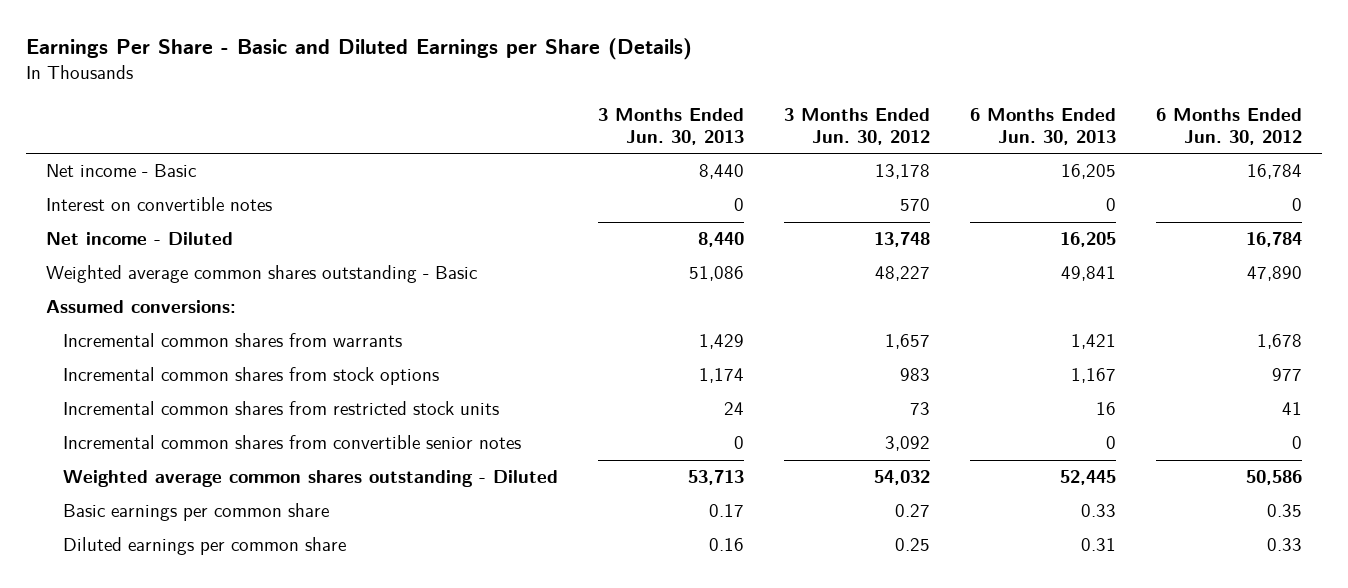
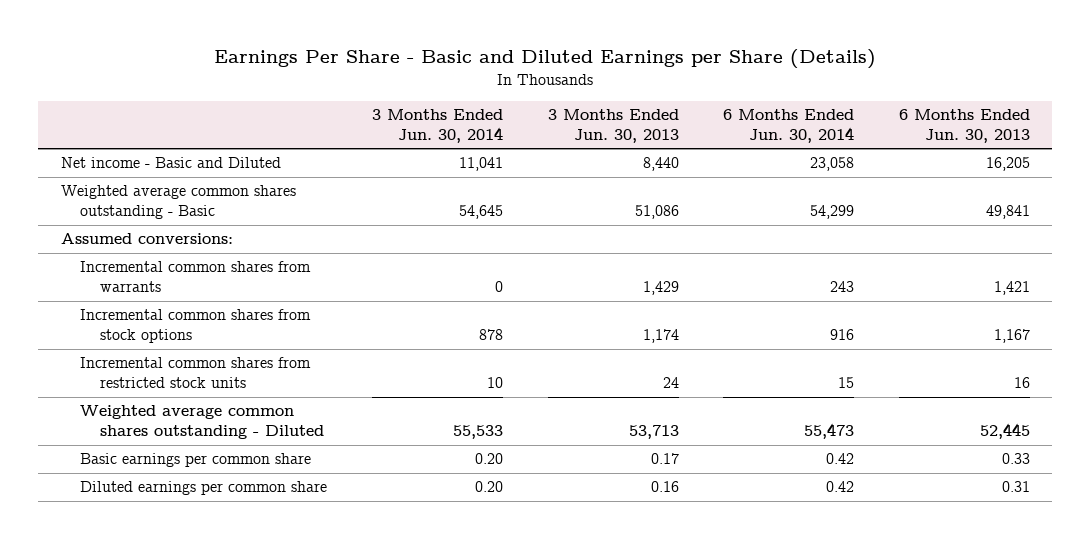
- | 3 Months Ended Jun. 30, 2013 | 3 Months Ended Jun. 30, 2012 | 6 Months Ended Jun. 30, 2013 | 6 Months Ended Jun. 30, 2012
+ | 3 Months Ended Jun. 30, 2014 | 3 Months Ended Jun. 30, 2013 | 6 Months Ended Jun. 30, 2014 | 6 Months Ended Jun. 30, 2013
- Net income - Basic | 8,440 | 13,178 | 16,205 | 16,784
- Interest on convertible notes | 0 | 570 | 0 | 0
- Net income - Diluted | 8,440 | 13,748 | 16,205 | 16,784
+ Net income - Basic and Diluted | 11,041 | 8,440 | 23,058 | 16,205
- Incremental common shares from convertible senior notes | 0 | 3,092 | 0 | 0

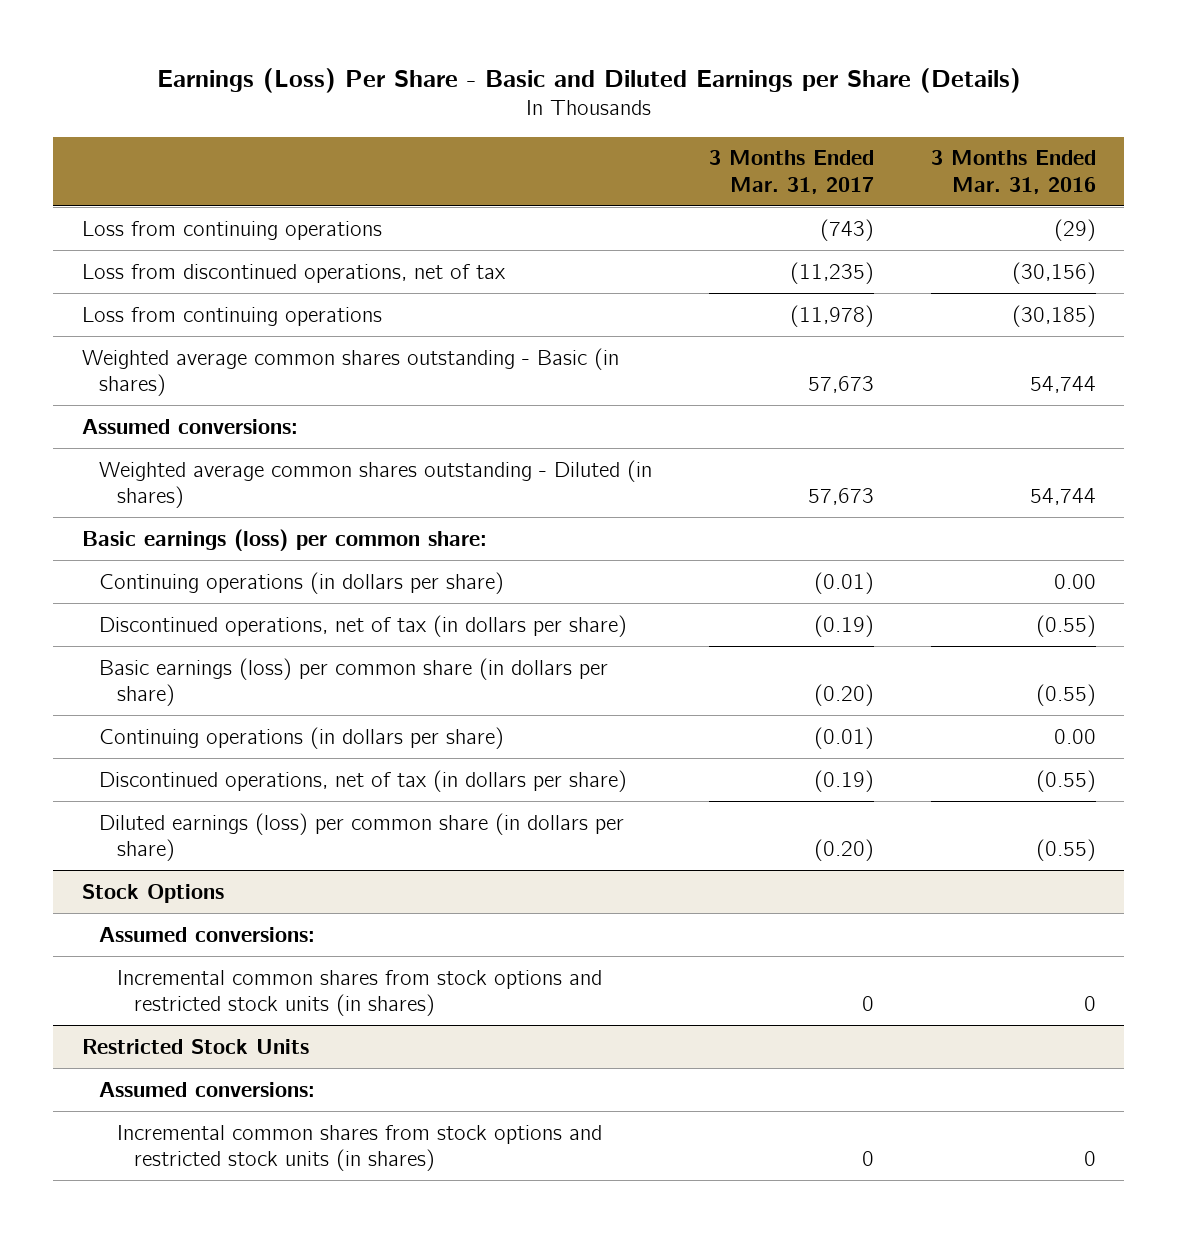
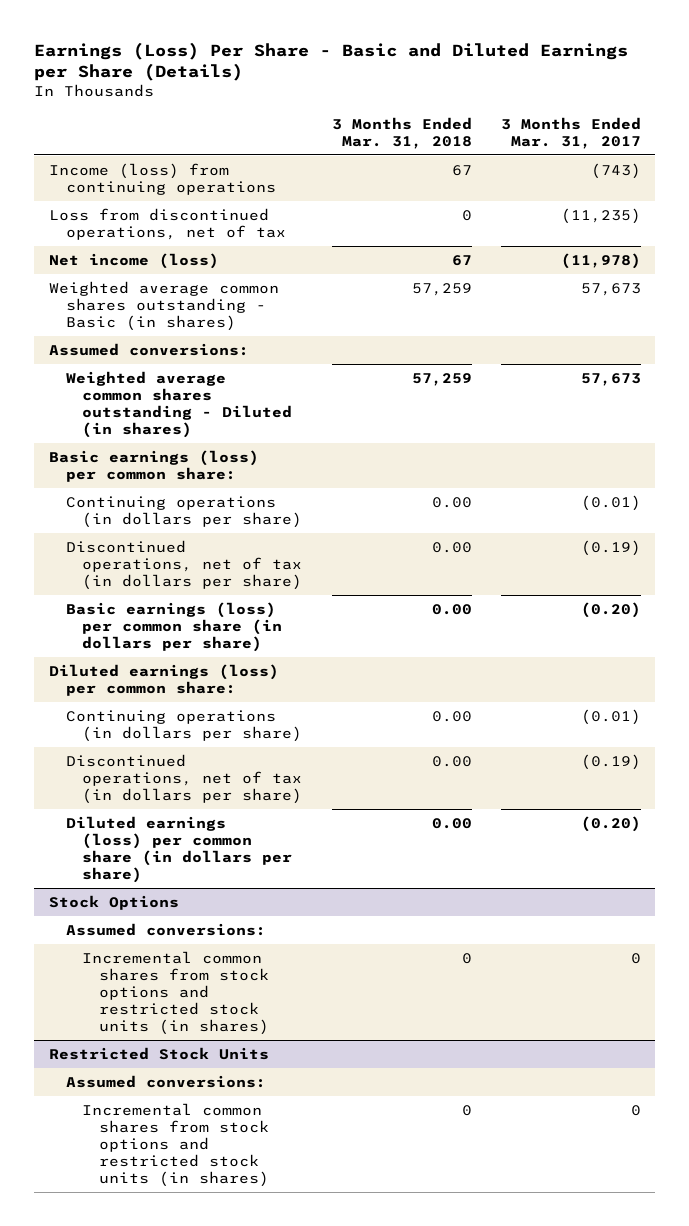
- | 3 Months Ended Mar. 31, 2017 | 3 Months Ended Mar. 31, 2016
+ | 3 Months Ended Mar. 31, 2018 | 3 Months Ended Mar. 31, 2017
- Loss from continuing operations | (743) | (29)
+ Income (loss) from continuing operations | 67 | (743)
- Loss from continuing operations | (11,978) | (30,185)
+ Net income (loss) | 67 | (11,978)
+ Diluted earnings (loss) per common share:

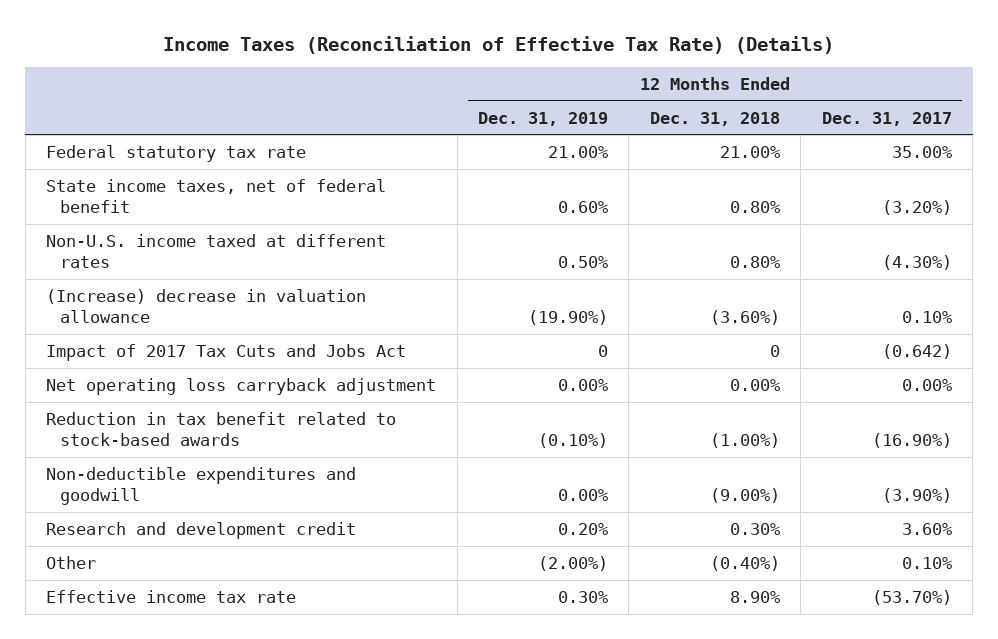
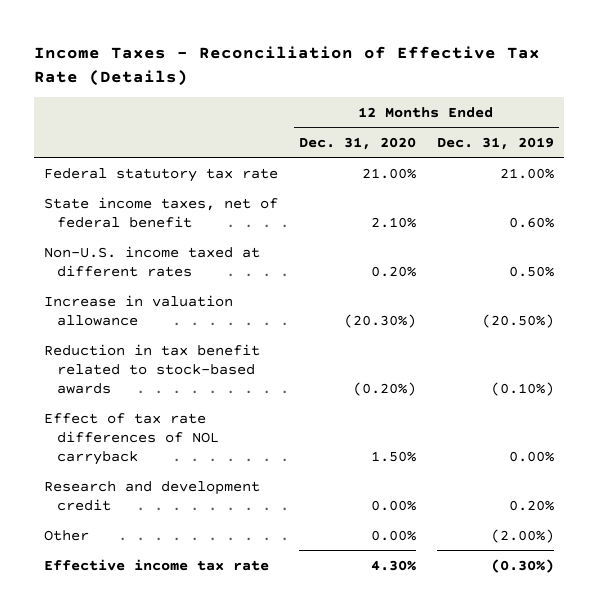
- Income Taxes (Reconciliation of Effective Tax Rate) (Details)
+ Income Taxes - Reconciliation of Effective Tax Rate (Details)
- | 12 Months Ended Dec. 31, 2019 | 12 Months Ended Dec. 31, 2018 | 12 Months Ended Dec. 31, 2017
+ | 12 Months Ended Dec. 31, 2020 | 12 Months Ended Dec. 31, 2019
- (Increase) decrease in valuation allowance | (19.90%) | (3.60%) | 0.10%
- Impact of 2017 Tax Cuts and Jobs Act | 0 | 0 | (0.642)
- Net operating loss carryback adjustment | 0.00% | 0.00% | 0.00%
+ Increase in valuation allowance | (20.30%) | (20.50%)
- Non-deductible expenditures and goodwill | 0.00% | (9.00%) | (3.90%)
+ Effect of tax rate differences of NOL carryback | 1.50% | 0.00%
- Effective income tax rate | 0.30% | 8.90% | (53.70%)
+ Effective income tax rate | 4.30% | (0.30%)

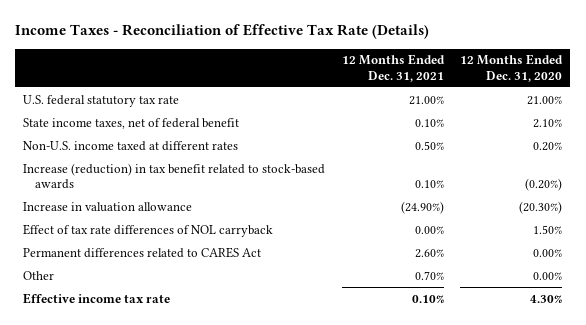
- | 12 Months Ended Dec. 31, 2020 | 12 Months Ended Dec. 31, 2019
+ | 12 Months Ended Dec. 31, 2021 | 12 Months Ended Dec. 31, 2020
- Federal statutory tax rate | 21.00% | 21.00%
+ U.S. federal statutory tax rate | 21.00% | 21.00%
+ Increase (reduction) in tax benefit related to stock-based awards | 0.10% | (0.20%)
- Reduction in tax benefit related to stock-based awards | (0.20%) | (0.10%)
- Research and development credit | 0.00% | 0.20%
+ Permanent differences related to CARES Act | 2.60% | 0.00%

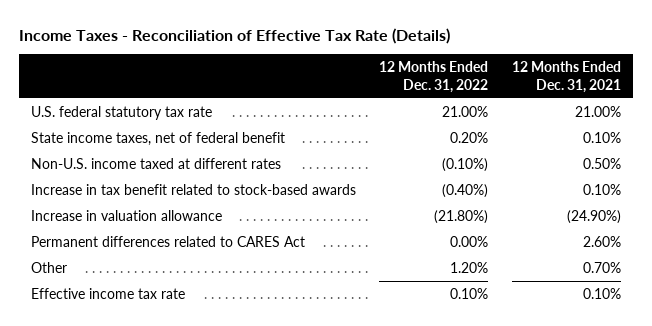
- | 12 Months Ended Dec. 31, 2021 | 12 Months Ended Dec. 31, 2020
+ | 12 Months Ended Dec. 31, 2022 | 12 Months Ended Dec. 31, 2021
- Increase (reduction) in tax benefit related to stock-based awards | 0.10% | (0.20%)
+ Increase in tax benefit related to stock-based awards | (0.40%) | 0.10%
- Effect of tax rate differences of NOL carryback | 0.00% | 1.50%

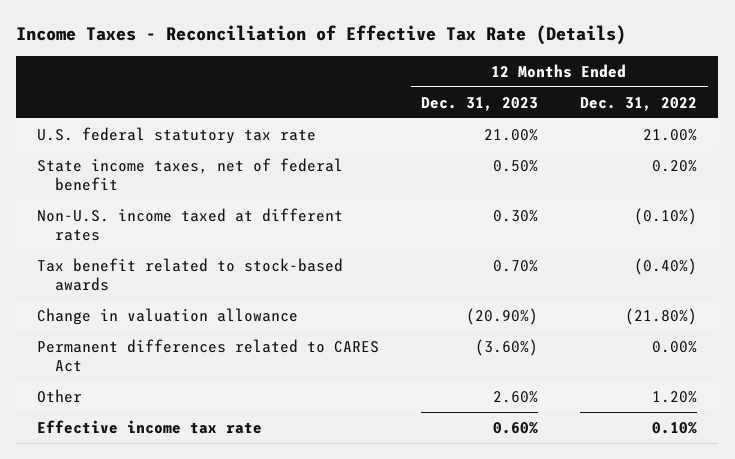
- | 12 Months Ended Dec. 31, 2022 | 12 Months Ended Dec. 31, 2021
+ | 12 Months Ended Dec. 31, 2023 | 12 Months Ended Dec. 31, 2022
- Increase in tax benefit related to stock-based awards | (0.40%) | 0.10%
- Increase in valuation allowance | (21.80%) | (24.90%)
+ Tax benefit related to stock-based awards | 0.70% | (0.40%)
+ Change in valuation allowance | (20.90%) | (21.80%)

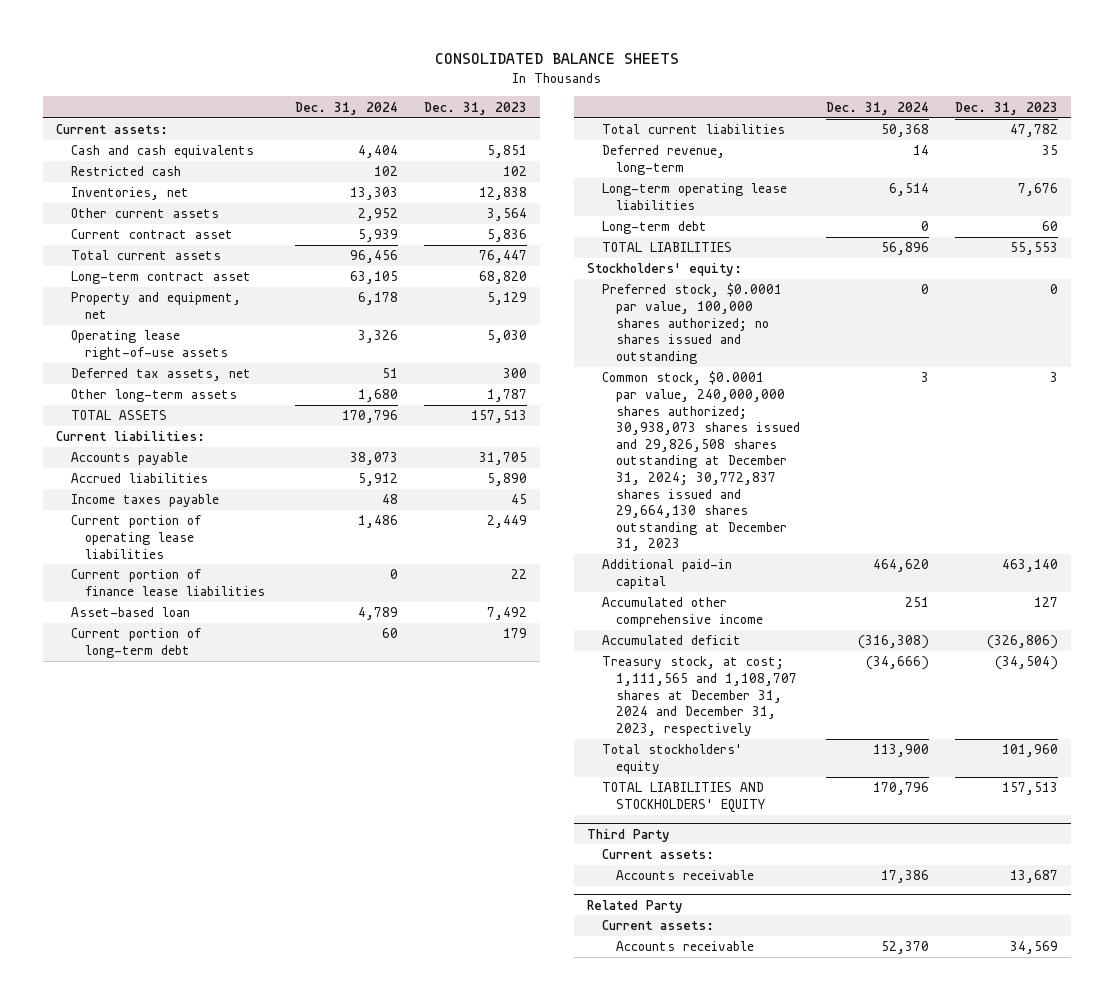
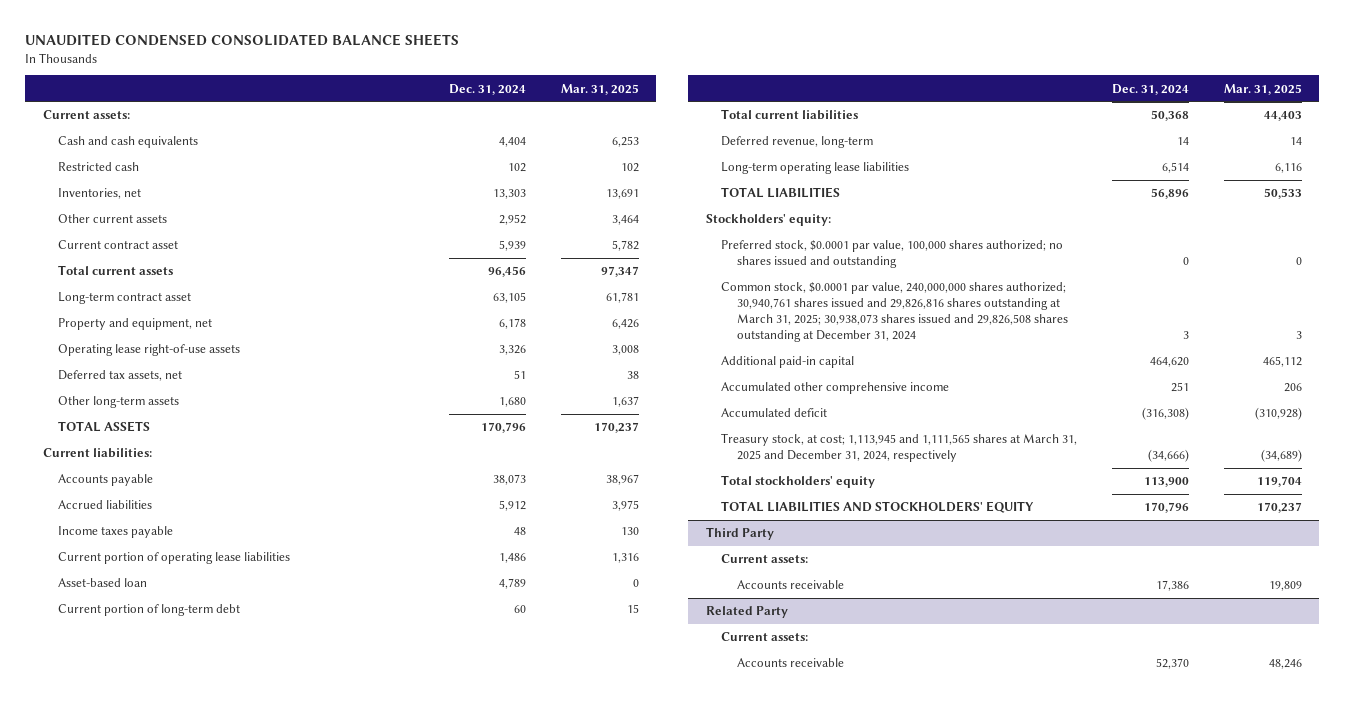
- CONSOLIDATED BALANCE SHEETS
+ UNAUDITED CONDENSED CONSOLIDATED BALANCE SHEETS
- | Dec. 31, 2024 | Dec. 31, 2023
+ | Dec. 31, 2024 | Mar. 31, 2025
- Current portion of finance lease liabilities | 0 | 22
- Long-term debt | 0 | 60
- Common stock, $0.0001 par value, 240,000,000 shares authorized; 30,938,073 shares issued and 29,826,508 shares outstanding at December 31, 2024; 30,772,837 shares issued and 29,664,130 shares outstanding at December 31, 2023 | 3 | 3
+ Common stock, $0.0001 par value, 240,000,000 shares authorized; 30,940,761 shares issued and 29,826,816 shares outstanding at March 31, 2025; 30,938,073 shares issued and 29,826,508 shares outstanding at December 31, 2024 | 3 | 3
- Treasury stock, at cost; 1,111,565 and 1,108,707 shares at December 31, 2024 and December 31, 2023, respectively | (34,666) | (34,504)
+ Treasury stock, at cost; 1,113,945 and 1,111,565 shares at March 31, 2025 and December 31, 2024, respectively | (34,666) | (34,689)

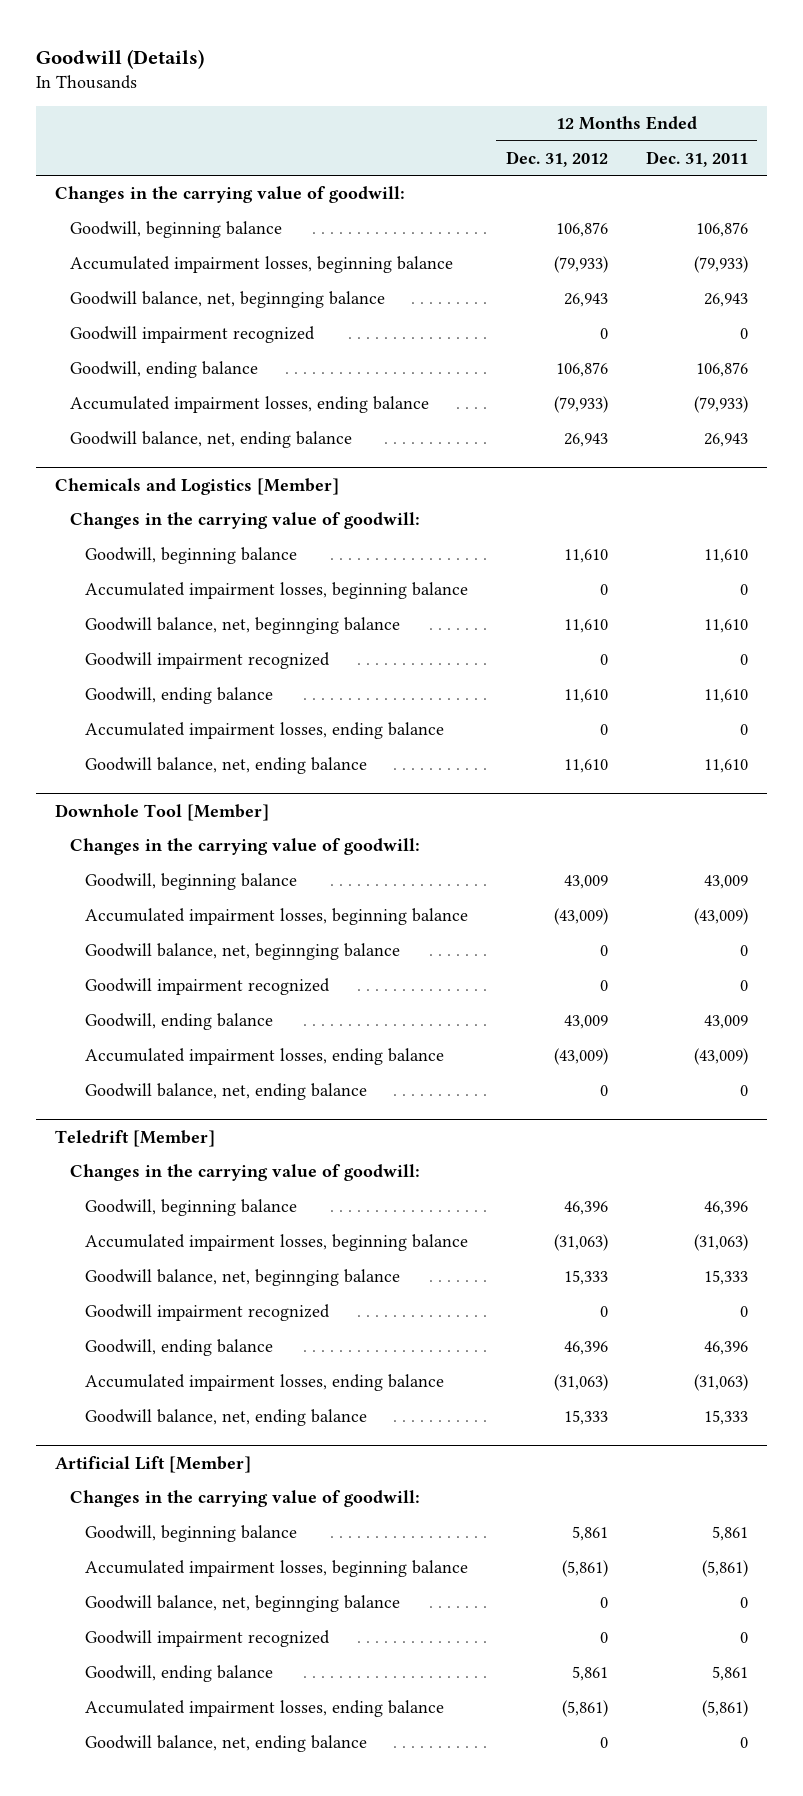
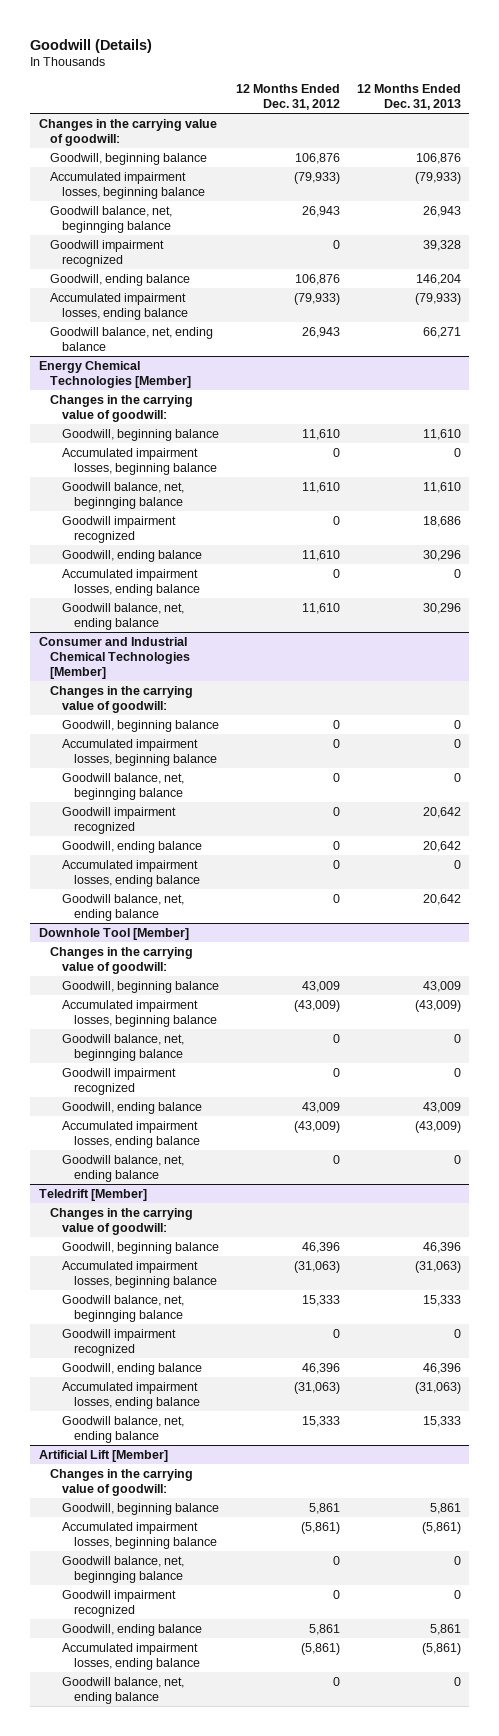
- | 12 Months Ended Dec. 31, 2012 | 12 Months Ended Dec. 31, 2011
+ | 12 Months Ended Dec. 31, 2012 | 12 Months Ended Dec. 31, 2013
- Chemicals and Logistics [Member]
+ Energy Chemical Technologies [Member]
+ Consumer and Industrial Chemical Technologies [Member]
+ Changes in the carrying value of goodwill:
+ Goodwill, beginning balance | 0 | 0
+ Accumulated impairment losses, beginning balance | 0 | 0
+ Goodwill balance, net, beginnging balance | 0 | 0
+ Goodwill impairment recognized | 0 | 20,642
+ Goodwill, ending balance | 0 | 20,642
+ Accumulated impairment losses, ending balance | 0 | 0
+ Goodwill balance, net, ending balance | 0 | 20,642

